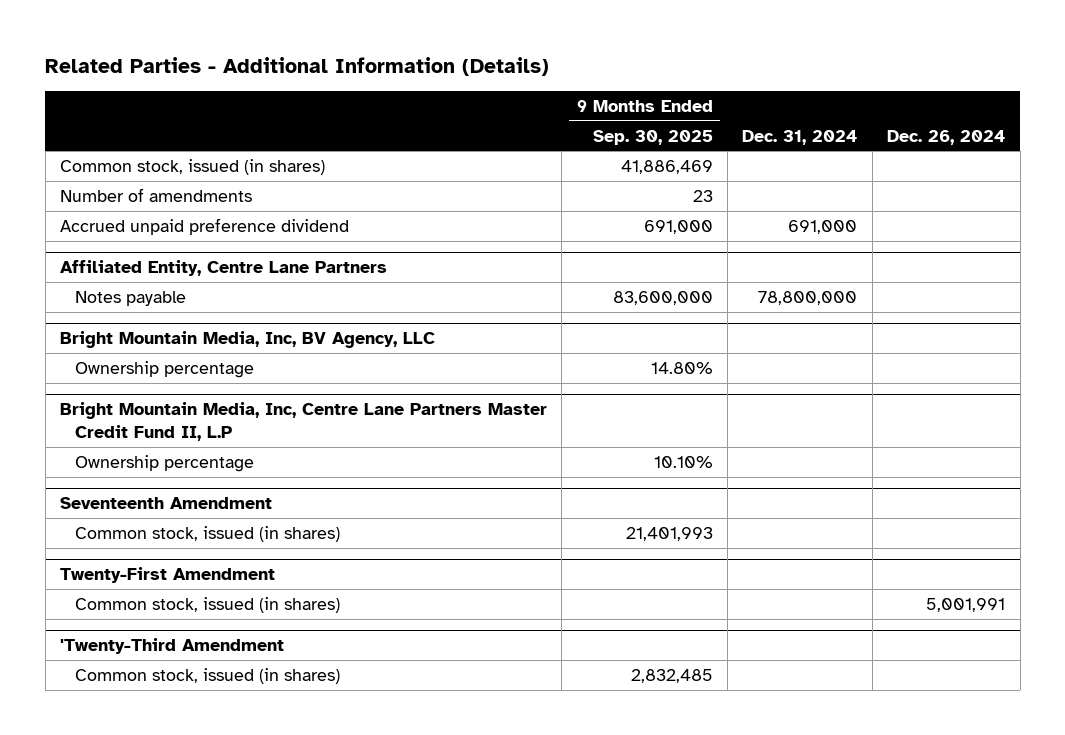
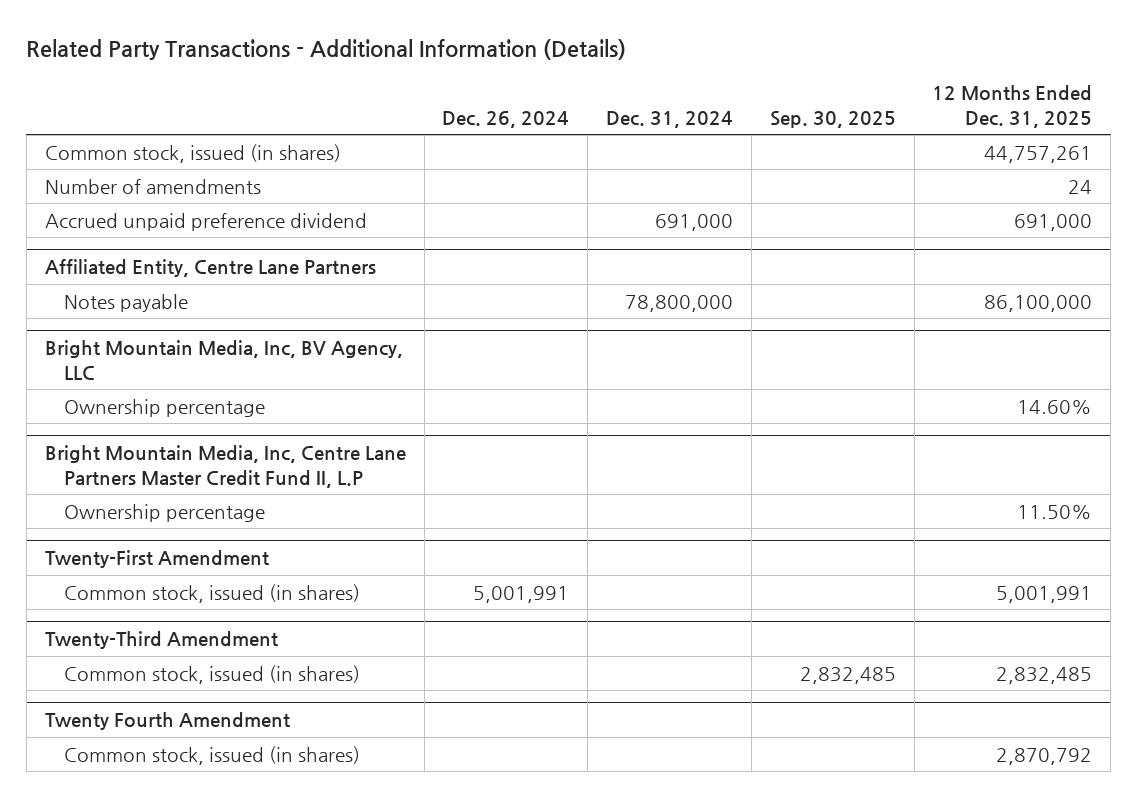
- Related Parties - Additional Information (Details)
+ Related Party Transactions - Additional Information (Details)
- | 9 Months Ended Sep. 30, 2025 | Dec. 31, 2024 | Dec. 26, 2024
+ | Dec. 26, 2024 | Dec. 31, 2024 | Sep. 30, 2025 | 12 Months Ended Dec. 31, 2025
- Seventeenth Amendment
- Common stock, issued (in shares) | 21,401,993 | |
- 'Twenty-Third Amendment
+ Twenty-Third Amendment
+ Twenty Fourth Amendment
+ Common stock, issued (in shares) | | | | 2,870,792

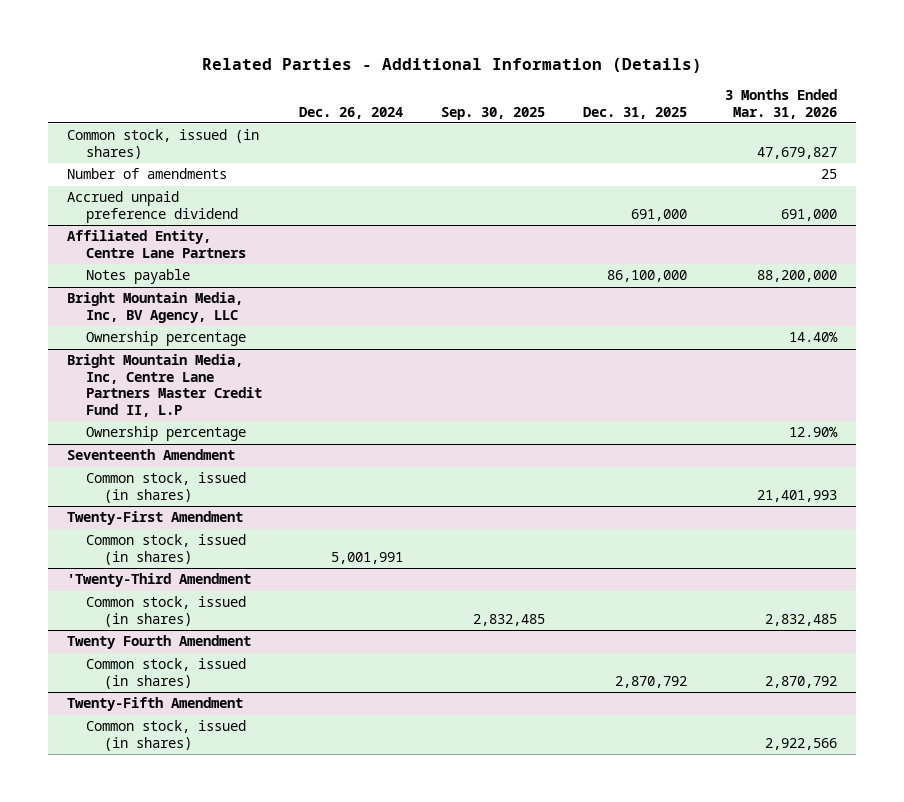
- Related Party Transactions - Additional Information (Details)
+ Related Parties - Additional Information (Details)
- | Dec. 26, 2024 | Dec. 31, 2024 | Sep. 30, 2025 | 12 Months Ended Dec. 31, 2025
+ | Dec. 26, 2024 | Sep. 30, 2025 | Dec. 31, 2025 | 3 Months Ended Mar. 31, 2026
+ Seventeenth Amendment
+ Common stock, issued (in shares) | | | | 21,401,993
- Twenty-Third Amendment
+ 'Twenty-Third Amendment
+ Twenty-Fifth Amendment
+ Common stock, issued (in shares) | | | | 2,922,566

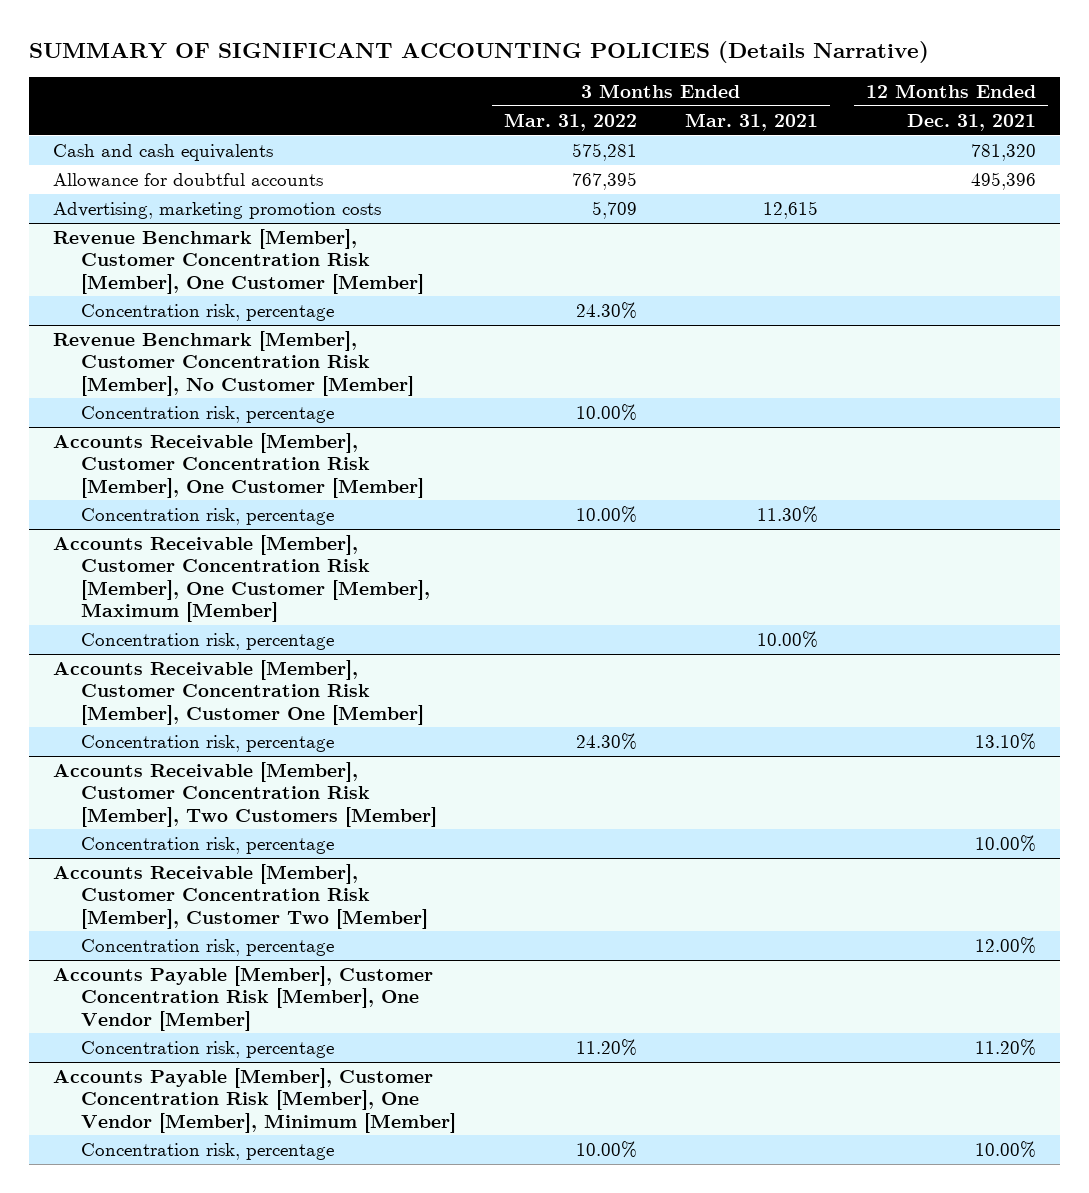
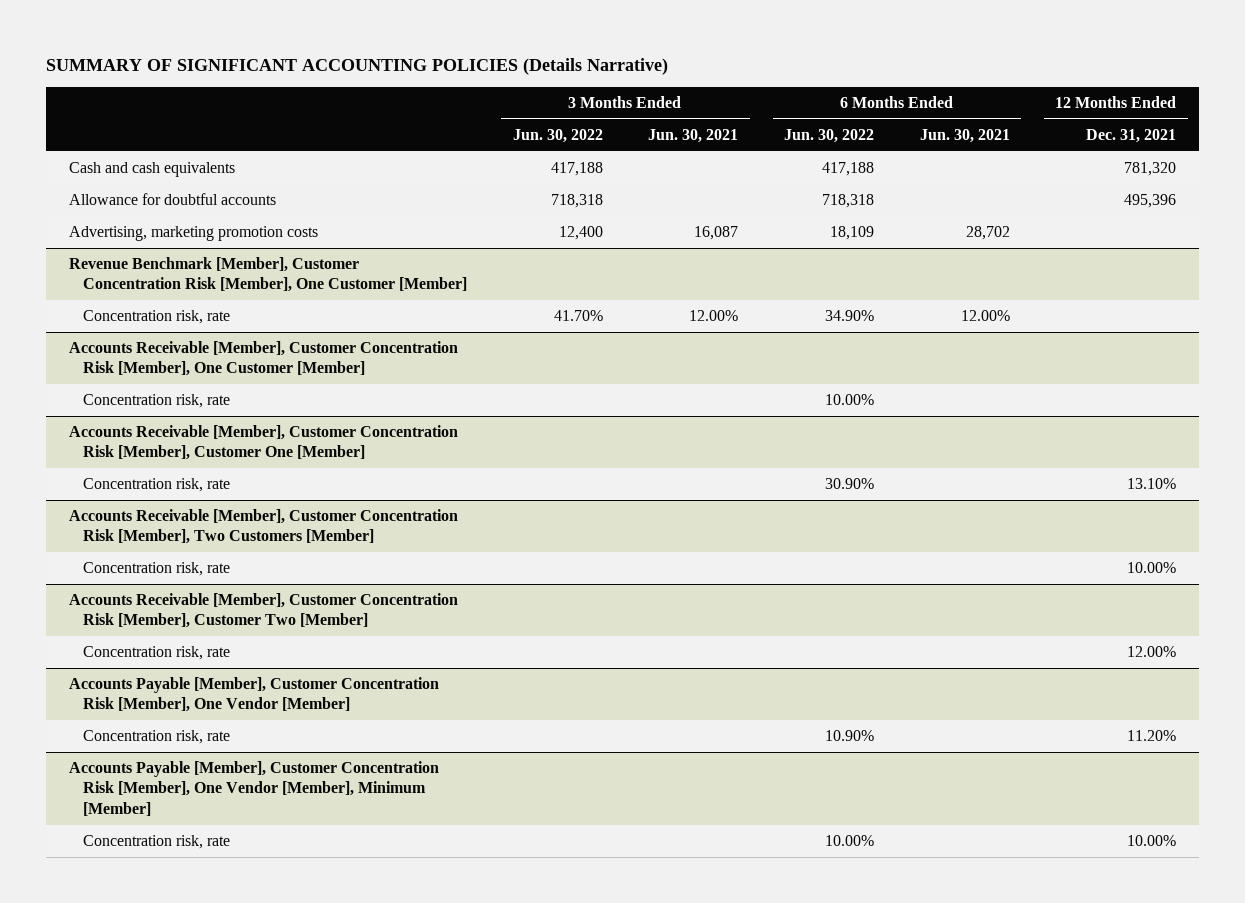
- | 3 Months Ended Mar. 31, 2022 | 3 Months Ended Mar. 31, 2021 | 12 Months Ended Dec. 31, 2021
+ | 3 Months Ended Jun. 30, 2022 | 3 Months Ended Jun. 30, 2021 | 6 Months Ended Jun. 30, 2022 | 6 Months Ended Jun. 30, 2021 | 12 Months Ended Dec. 31, 2021
@ Revenue Benchmark [Member], Customer Concentration Risk [Member], One Customer [Member]
- Concentration risk, percentage | 24.30% | |
- Revenue Benchmark [Member], Customer Concentration Risk [Member], No Customer [Member]
- Concentration risk, percentage | 10.00% | |
@ Revenue Benchmark [Member], Customer Concentration Risk [Member], One Customer [Member]
+ Concentration risk, rate | 41.70% | 12.00% | 34.90% | 12.00% |
@ Accounts Receivable [Member], Customer Concentration Risk [Member], One Customer [Member]
- Concentration risk, percentage | 10.00% | 11.30% |
- Accounts Receivable [Member], Customer Concentration Risk [Member], One Customer [Member], Maximum [Member]
- Concentration risk, percentage | | 10.00% |
@ Accounts Receivable [Member], Customer Concentration Risk [Member], One Customer [Member]
+ Concentration risk, rate | | | 10.00% | |
@ Accounts Receivable [Member], Customer Concentration Risk [Member], Customer One [Member]
- Concentration risk, percentage | 24.30% | | 13.10%
+ Concentration risk, rate | | | 30.90% | | 13.10%
@ Accounts Receivable [Member], Customer Concentration Risk [Member], Two Customers [Member]
- Concentration risk, percentage | | | 10.00%
+ Concentration risk, rate | | | | | 10.00%
@ Accounts Receivable [Member], Customer Concentration Risk [Member], Customer Two [Member]
- Concentration risk, percentage | | | 12.00%
+ Concentration risk, rate | | | | | 12.00%
@ Accounts Payable [Member], Customer Concentration Risk [Member], One Vendor [Member]
- Concentration risk, percentage | 11.20% | | 11.20%
+ Concentration risk, rate | | | 10.90% | | 11.20%
@ Accounts Payable [Member], Customer Concentration Risk [Member], One Vendor [Member], Minimum [Member]
- Concentration risk, percentage | 10.00% | | 10.00%
+ Concentration risk, rate | | | 10.00% | | 10.00%

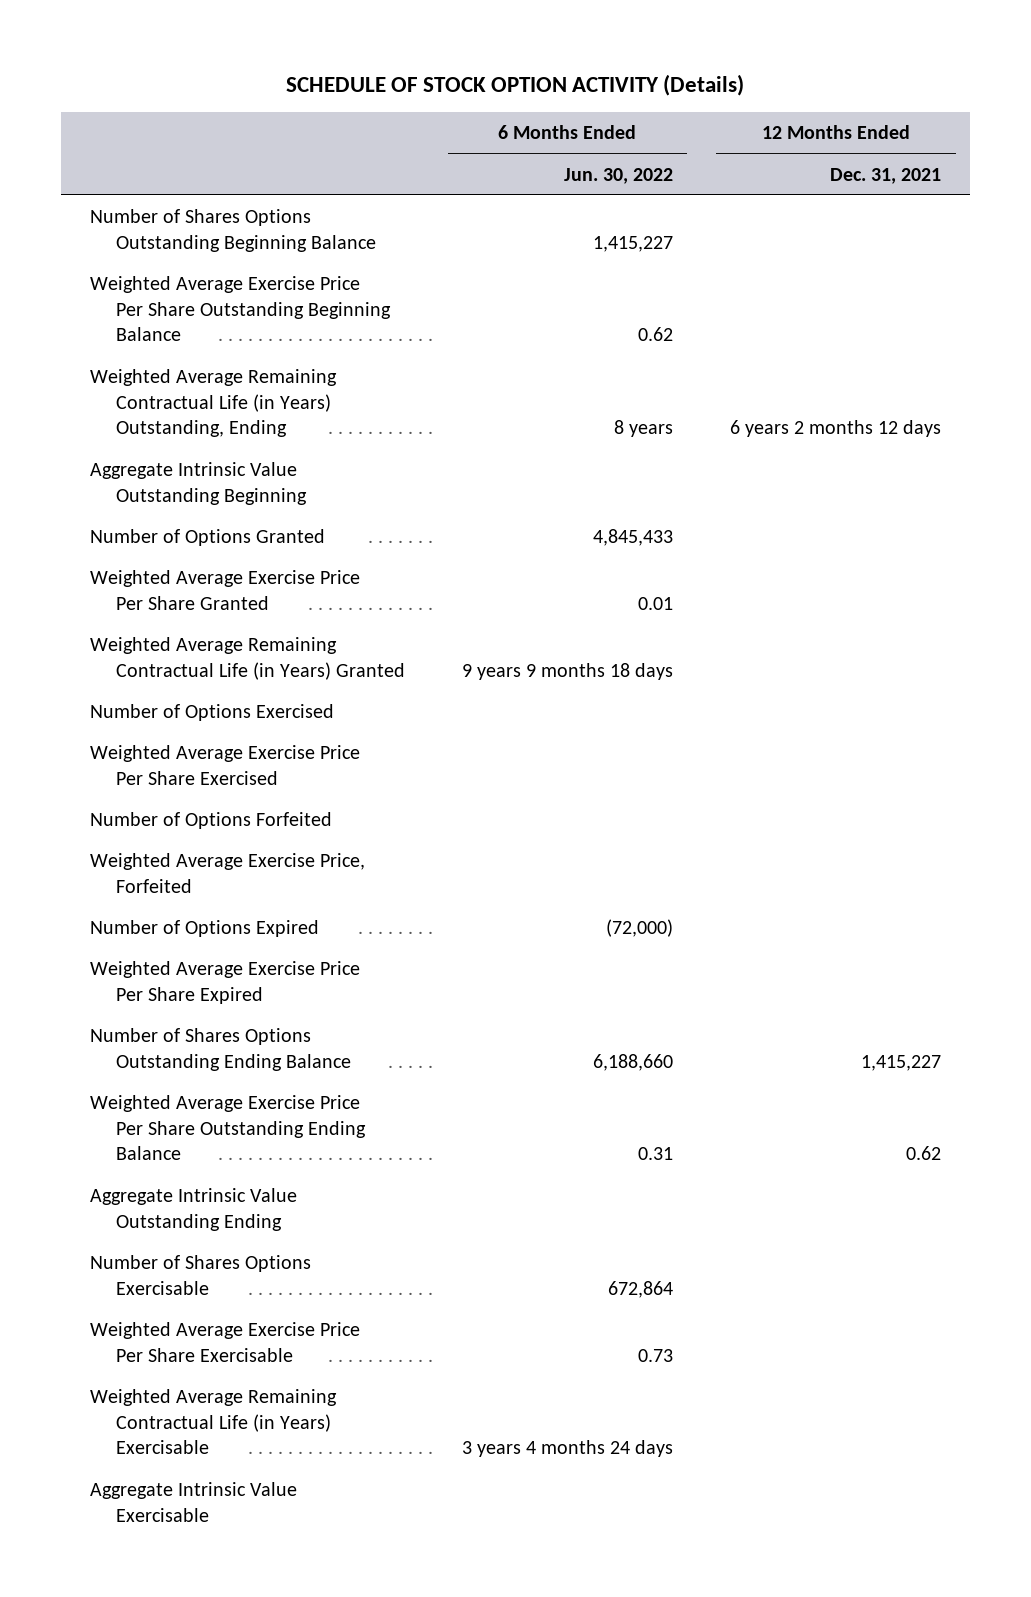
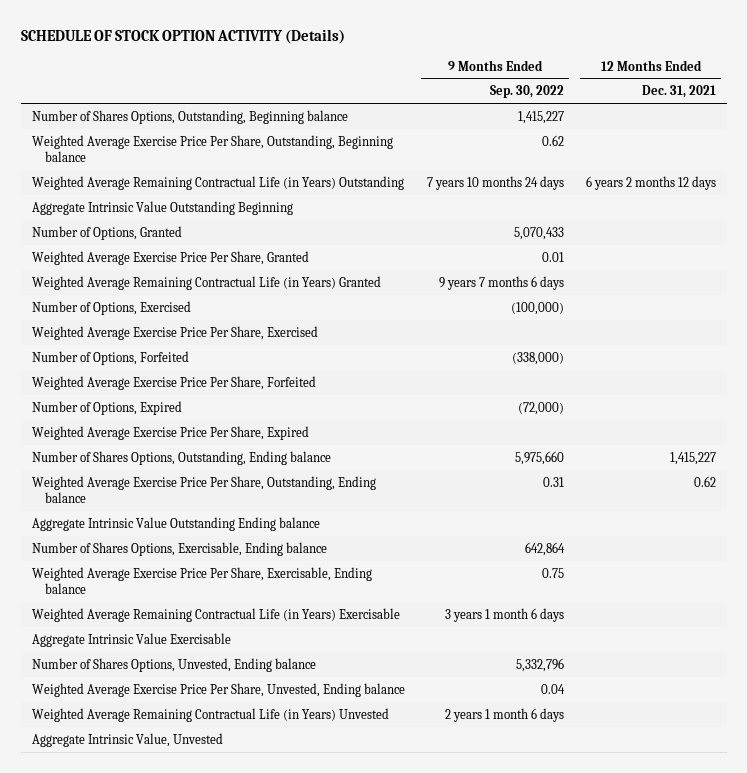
- | 6 Months Ended Jun. 30, 2022 | 12 Months Ended Dec. 31, 2021
+ | 9 Months Ended Sep. 30, 2022 | 12 Months Ended Dec. 31, 2021
- Number of Shares Options Outstanding Beginning Balance | 1,415,227 |
- Weighted Average Exercise Price Per Share Outstanding Beginning Balance | 0.62 |
- Weighted Average Remaining Contractual Life (in Years) Outstanding, Ending | 8 years | 6 years 2 months 12 days
+ Number of Shares Options, Outstanding, Beginning balance | 1,415,227 |
+ Weighted Average Exercise Price Per Share, Outstanding, Beginning balance | 0.62 |
+ Weighted Average Remaining Contractual Life (in Years) Outstanding | 7 years 10 months 24 days | 6 years 2 months 12 days
- Number of Options Granted | 4,845,433 |
- Weighted Average Exercise Price Per Share Granted | 0.01 |
+ Number of Options, Granted | 5,070,433 |
+ Weighted Average Exercise Price Per Share, Granted | 0.01 |
- Number of Options Exercised
- Weighted Average Exercise Price Per Share Exercised
- Number of Options Forfeited
- Weighted Average Exercise Price, Forfeited
- Number of Options Expired | (72,000) |
- Weighted Average Exercise Price Per Share Expired
- Number of Shares Options Outstanding Ending Balance | 6,188,660 | 1,415,227
- Weighted Average Exercise Price Per Share Outstanding Ending Balance | 0.31 | 0.62
- Aggregate Intrinsic Value Outstanding Ending
- Number of Shares Options Exercisable | 672,864 |
- Weighted Average Exercise Price Per Share Exercisable | 0.73 |
+ Number of Options, Exercised | (100,000) |
+ Weighted Average Exercise Price Per Share, Exercised
+ Number of Options, Forfeited | (338,000) |
+ Weighted Average Exercise Price Per Share, Forfeited
+ Number of Options, Expired | (72,000) |
+ Weighted Average Exercise Price Per Share, Expired
+ Number of Shares Options, Outstanding, Ending balance | 5,975,660 | 1,415,227
+ Weighted Average Exercise Price Per Share, Outstanding, Ending balance | 0.31 | 0.62
+ Aggregate Intrinsic Value Outstanding Ending balance
+ Number of Shares Options, Exercisable, Ending balance | 642,864 |
+ Weighted Average Exercise Price Per Share, Exercisable, Ending balance | 0.75 |
+ Number of Shares Options, Unvested, Ending balance | 5,332,796 |
+ Weighted Average Exercise Price Per Share, Unvested, Ending balance | 0.04 |
+ Weighted Average Remaining Contractual Life (in Years) Unvested | 2 years 1 month 6 days |
+ Aggregate Intrinsic Value, Unvested

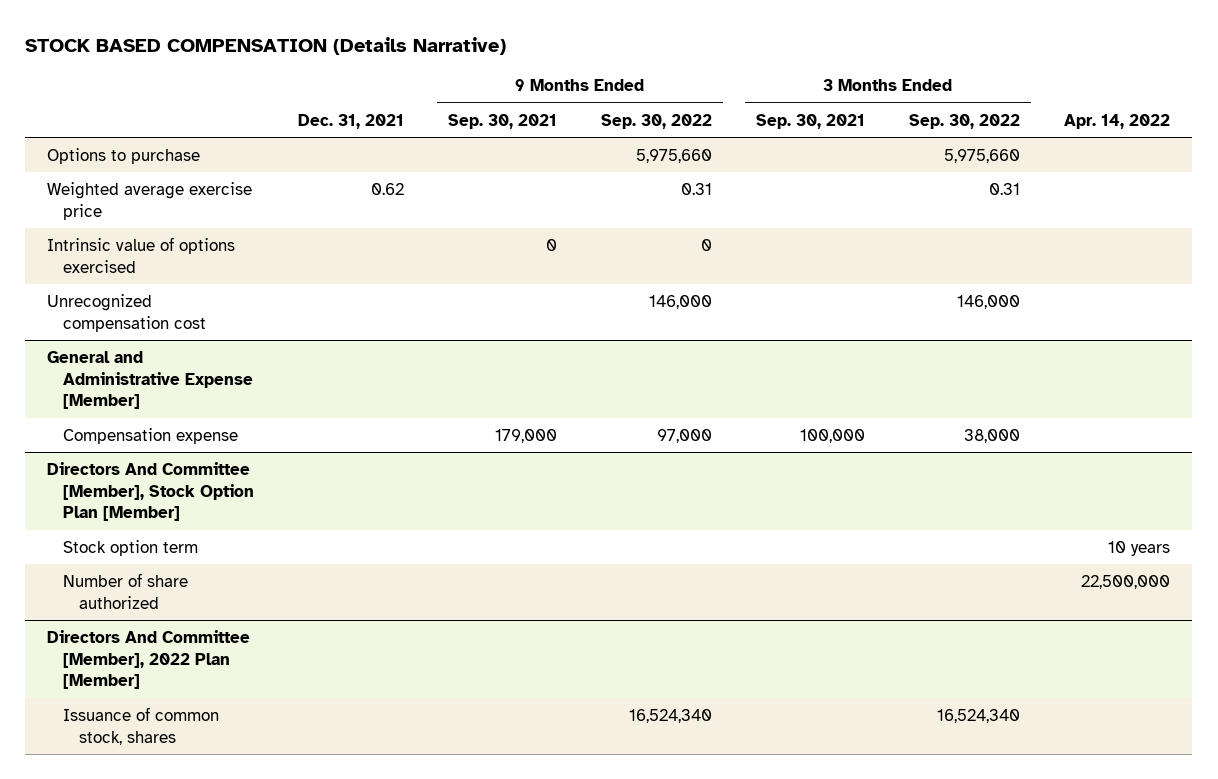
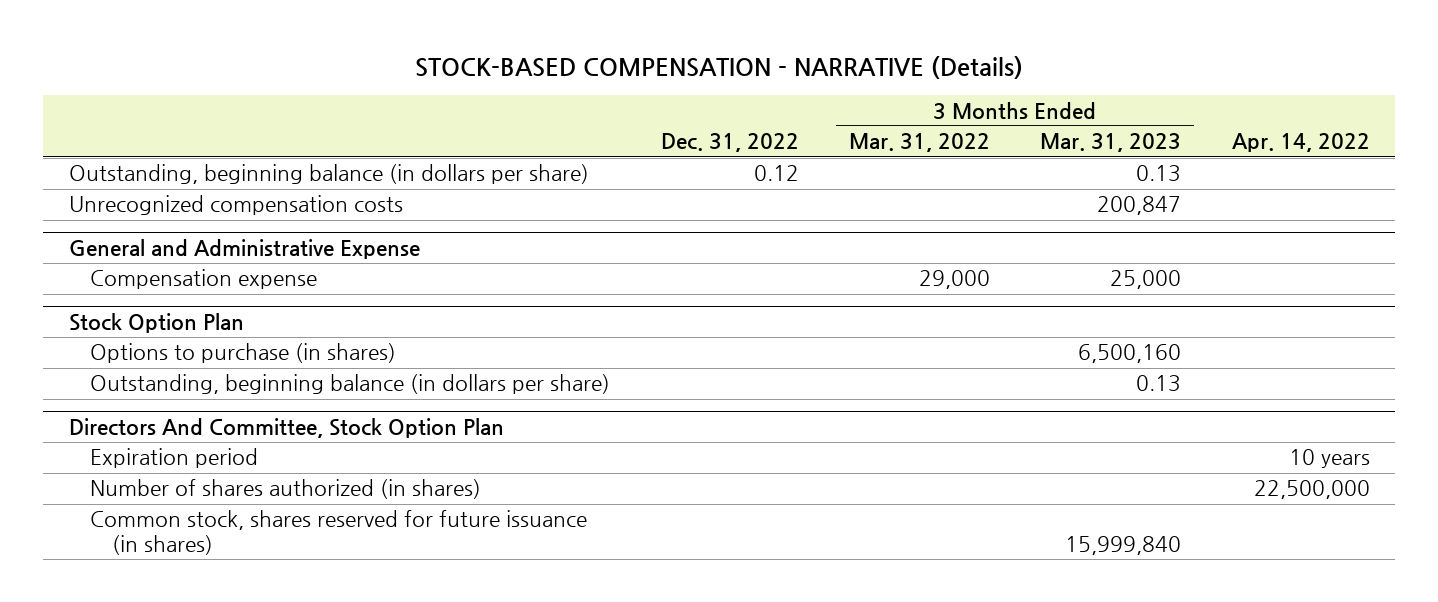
- STOCK BASED COMPENSATION (Details Narrative)
+ STOCK-BASED COMPENSATION - NARRATIVE (Details)
- | Dec. 31, 2021 | 9 Months Ended Sep. 30, 2021 | 9 Months Ended Sep. 30, 2022 | 3 Months Ended Sep. 30, 2021 | 3 Months Ended Sep. 30, 2022 | Apr. 14, 2022
+ | Dec. 31, 2022 | 3 Months Ended Mar. 31, 2022 | 3 Months Ended Mar. 31, 2023 | Apr. 14, 2022
- Options to purchase | | | 5,975,660 | | 5,975,660 |
- Weighted average exercise price | 0.62 | | 0.31 | | 0.31 |
- Intrinsic value of options exercised | | 0 | 0 | | |
- Unrecognized compensation cost | | | 146,000 | | 146,000 |
- General and Administrative Expense [Member]
+ Outstanding, beginning balance (in dollars per share) | 0.12 | | 0.13 |
+ Unrecognized compensation costs | | | 200,847 |
+ General and Administrative Expense
- Directors And Committee [Member], Stock Option Plan [Member]
- Stock option term | | | | | | 10 years
- Number of share authorized | | | | | | 22,500,000
- Directors And Committee [Member], 2022 Plan [Member]
- Issuance of common stock, shares | | | 16,524,340 | | 16,524,340 |
+ Stock Option Plan
+ Options to purchase (in shares) | | | 6,500,160 |
+ Outstanding, beginning balance (in dollars per share) | | | 0.13 |
+ Directors And Committee, Stock Option Plan
+ Expiration period | | | | 10 years
+ Number of shares authorized (in shares) | | | | 22,500,000
+ Common stock, shares reserved for future issuance (in shares) | | | 15,999,840 |

